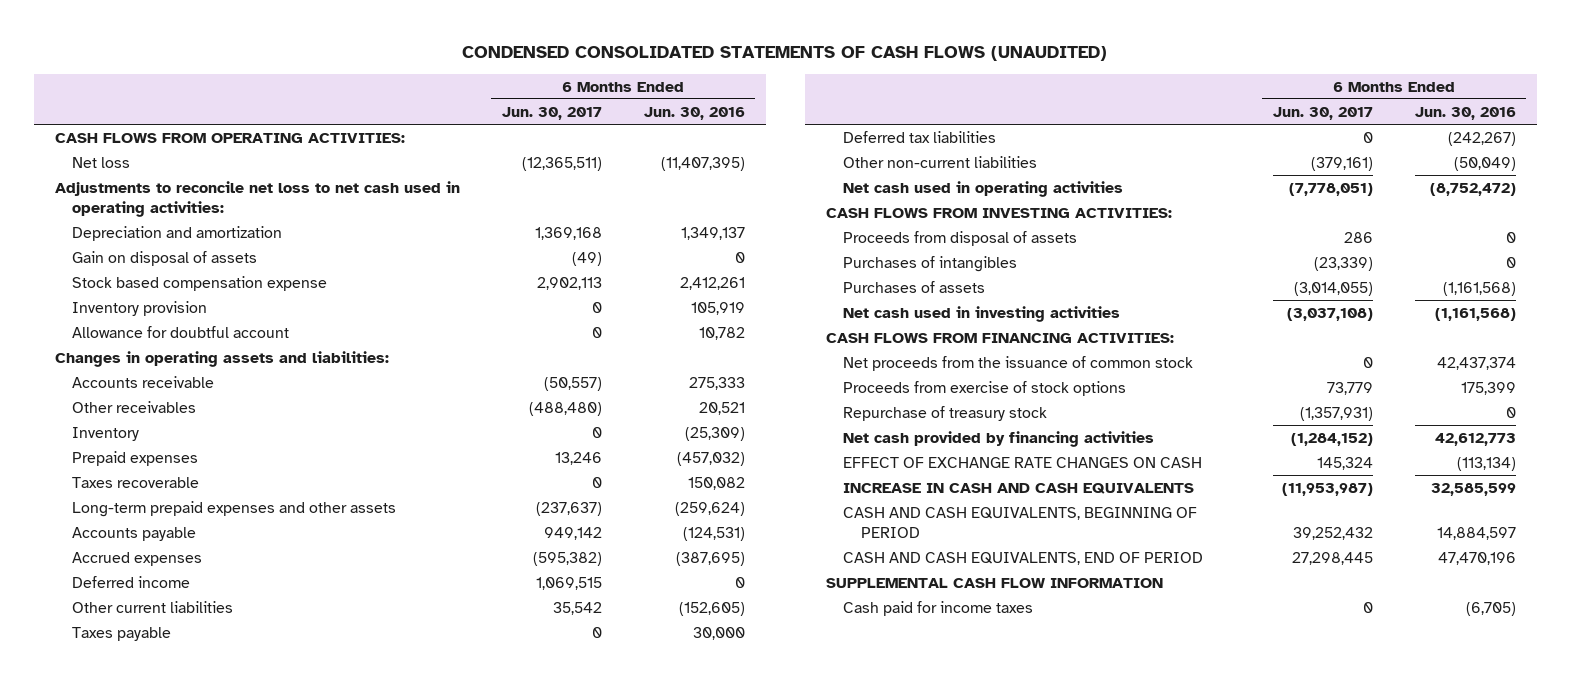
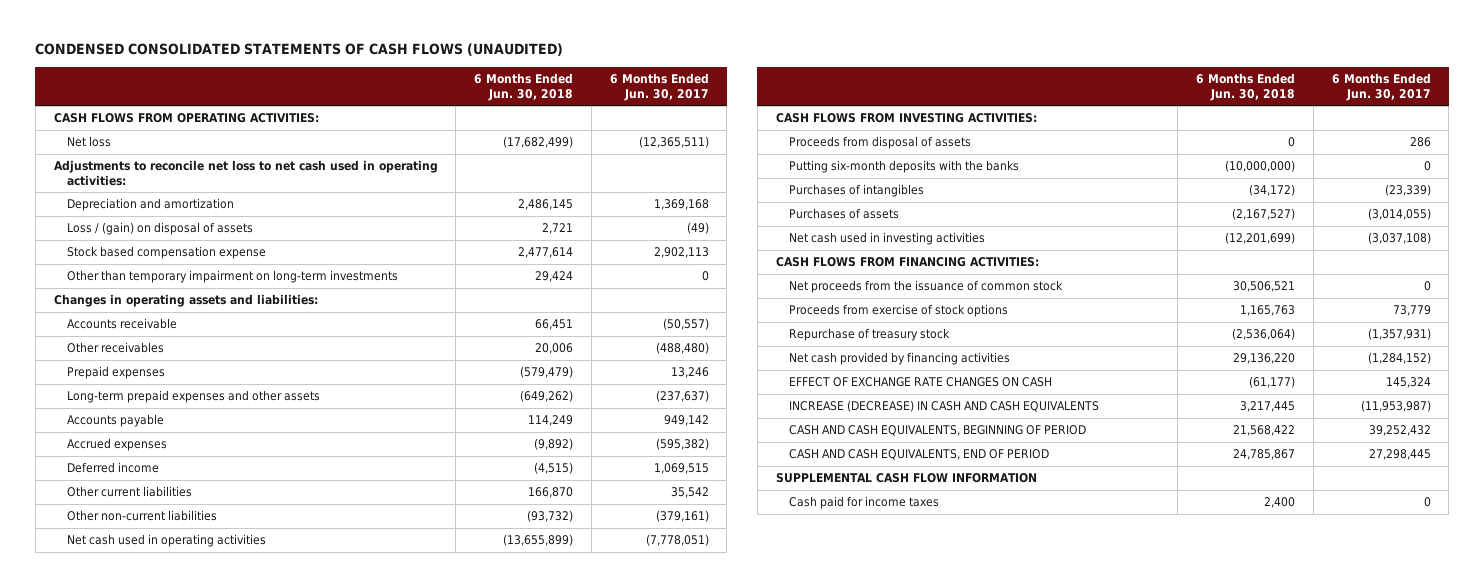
- | 6 Months Ended Jun. 30, 2017 | 6 Months Ended Jun. 30, 2016
+ | 6 Months Ended Jun. 30, 2018 | 6 Months Ended Jun. 30, 2017
- Gain on disposal of assets | (49) | 0
+ Loss / (gain) on disposal of assets | 2,721 | (49)
- Inventory provision | 0 | 105,919
- Allowance for doubtful account | 0 | 10,782
+ Other than temporary impairment on long-term investments | 29,424 | 0
- Inventory | 0 | (25,309)
- Taxes recoverable | 0 | 150,082
- Taxes payable | 0 | 30,000
- Deferred tax liabilities | 0 | (242,267)
+ Putting six-month deposits with the banks | (10,000,000) | 0
- INCREASE IN CASH AND CASH EQUIVALENTS | (11,953,987) | 32,585,599
+ INCREASE (DECREASE) IN CASH AND CASH EQUIVALENTS | 3,217,445 | (11,953,987)

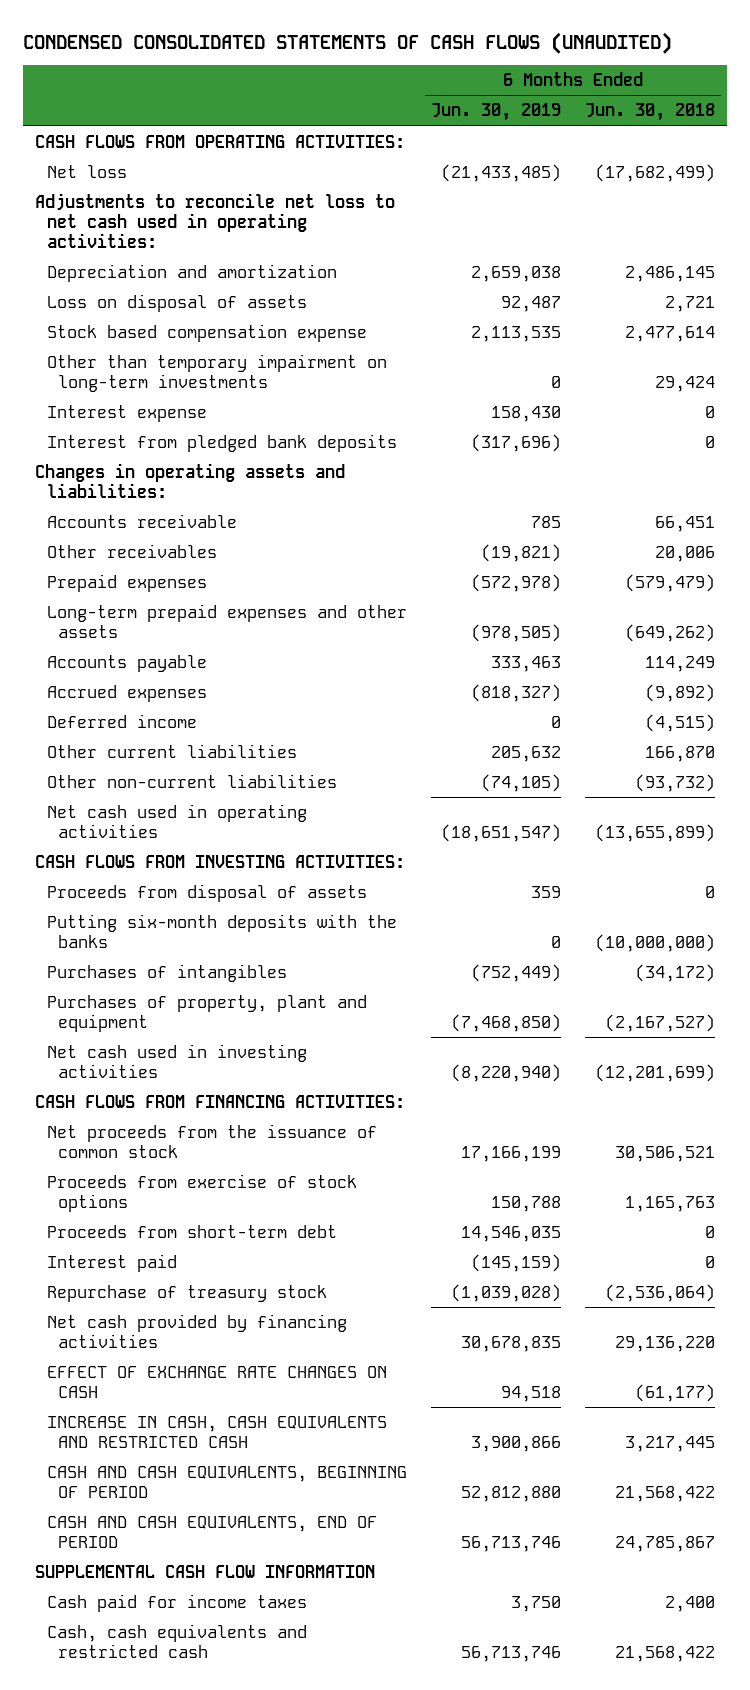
- | 6 Months Ended Jun. 30, 2018 | 6 Months Ended Jun. 30, 2017
+ | 6 Months Ended Jun. 30, 2019 | 6 Months Ended Jun. 30, 2018
- Loss / (gain) on disposal of assets | 2,721 | (49)
+ Loss on disposal of assets | 92,487 | 2,721
+ Interest expense | 158,430 | 0
+ Interest from pledged bank deposits | (317,696) | 0
- Purchases of assets | (2,167,527) | (3,014,055)
+ Purchases of property, plant and equipment | (7,468,850) | (2,167,527)
+ Proceeds from short-term debt | 14,546,035 | 0
+ Interest paid | (145,159) | 0
- INCREASE (DECREASE) IN CASH AND CASH EQUIVALENTS | 3,217,445 | (11,953,987)
+ INCREASE IN CASH, CASH EQUIVALENTS AND RESTRICTED CASH | 3,900,866 | 3,217,445
+ Cash, cash equivalents and restricted cash | 56,713,746 | 21,568,422

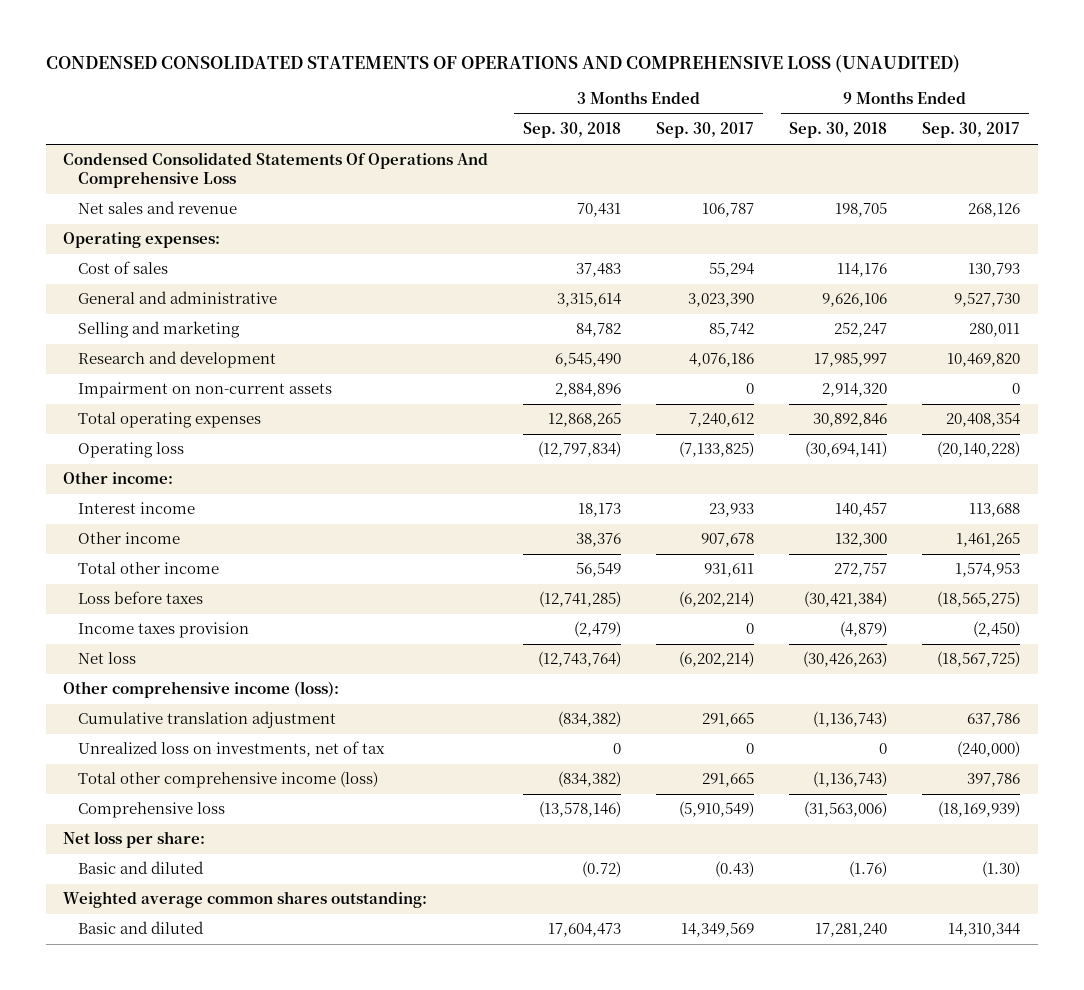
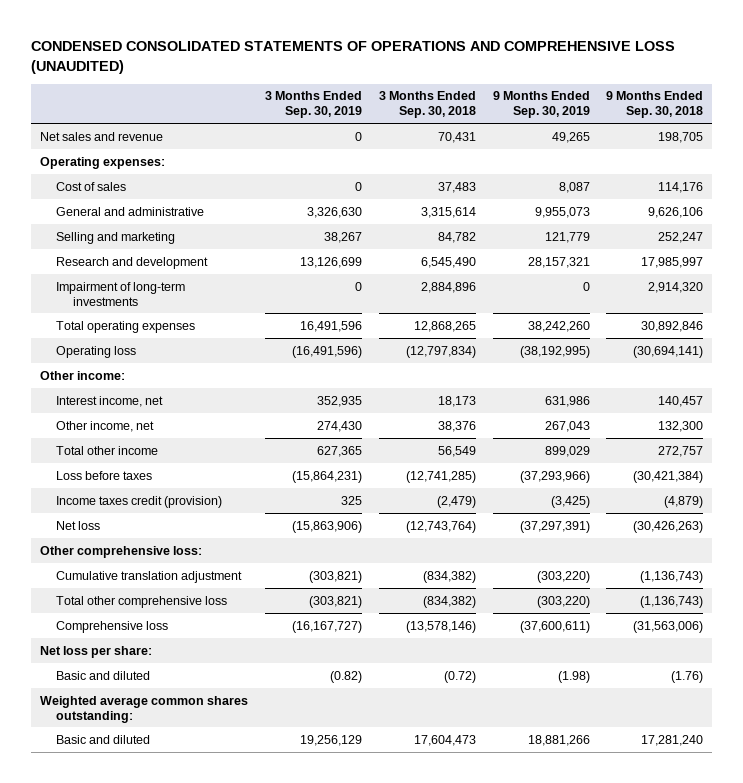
- | 3 Months Ended Sep. 30, 2018 | 3 Months Ended Sep. 30, 2017 | 9 Months Ended Sep. 30, 2018 | 9 Months Ended Sep. 30, 2017
+ | 3 Months Ended Sep. 30, 2019 | 3 Months Ended Sep. 30, 2018 | 9 Months Ended Sep. 30, 2019 | 9 Months Ended Sep. 30, 2018
- Condensed Consolidated Statements Of Operations And Comprehensive Loss
- Impairment on non-current assets | 2,884,896 | 0 | 2,914,320 | 0
+ Impairment of long-term investments | 0 | 2,884,896 | 0 | 2,914,320
- Interest income | 18,173 | 23,933 | 140,457 | 113,688
- Other income | 38,376 | 907,678 | 132,300 | 1,461,265
+ Interest income, net | 352,935 | 18,173 | 631,986 | 140,457
+ Other income, net | 274,430 | 38,376 | 267,043 | 132,300
- Income taxes provision | (2,479) | 0 | (4,879) | (2,450)
+ Income taxes credit (provision) | 325 | (2,479) | (3,425) | (4,879)
- Other comprehensive income (loss):
+ Other comprehensive loss:
- Unrealized loss on investments, net of tax | 0 | 0 | 0 | (240,000)
- Total other comprehensive income (loss) | (834,382) | 291,665 | (1,136,743) | 397,786
+ Total other comprehensive loss | (303,821) | (834,382) | (303,220) | (1,136,743)

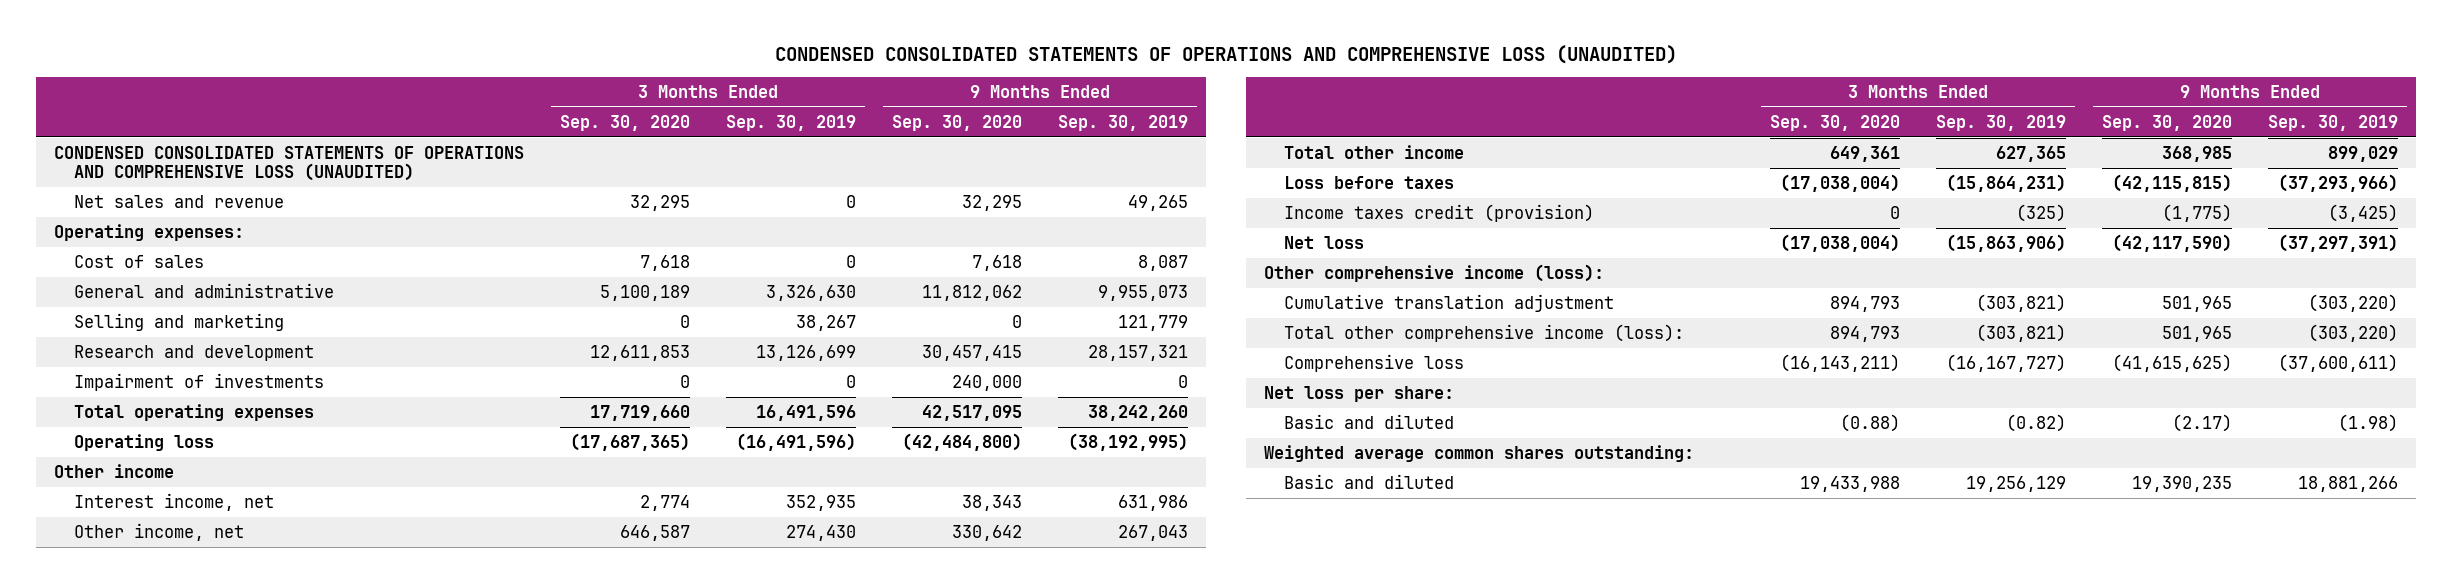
- | 3 Months Ended Sep. 30, 2019 | 3 Months Ended Sep. 30, 2018 | 9 Months Ended Sep. 30, 2019 | 9 Months Ended Sep. 30, 2018
+ | 3 Months Ended Sep. 30, 2020 | 3 Months Ended Sep. 30, 2019 | 9 Months Ended Sep. 30, 2020 | 9 Months Ended Sep. 30, 2019
+ CONDENSED CONSOLIDATED STATEMENTS OF OPERATIONS AND COMPREHENSIVE LOSS (UNAUDITED)
- Impairment of long-term investments | 0 | 2,884,896 | 0 | 2,914,320
+ Impairment of investments | 0 | 0 | 240,000 | 0
- Other income:
+ Other income
- Income taxes credit (provision) | 325 | (2,479) | (3,425) | (4,879)
+ Income taxes credit (provision) | 0 | (325) | (1,775) | (3,425)
- Other comprehensive loss:
+ Other comprehensive income (loss):
- Total other comprehensive loss | (303,821) | (834,382) | (303,220) | (1,136,743)
+ Total other comprehensive income (loss): | 894,793 | (303,821) | 501,965 | (303,220)

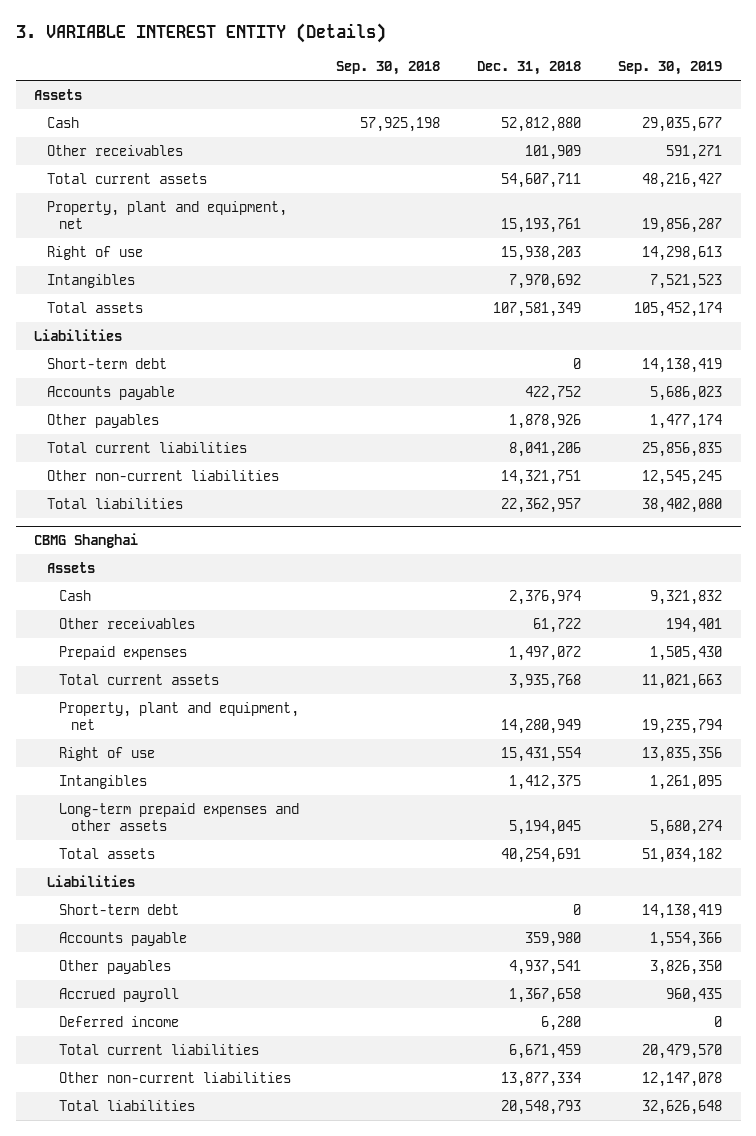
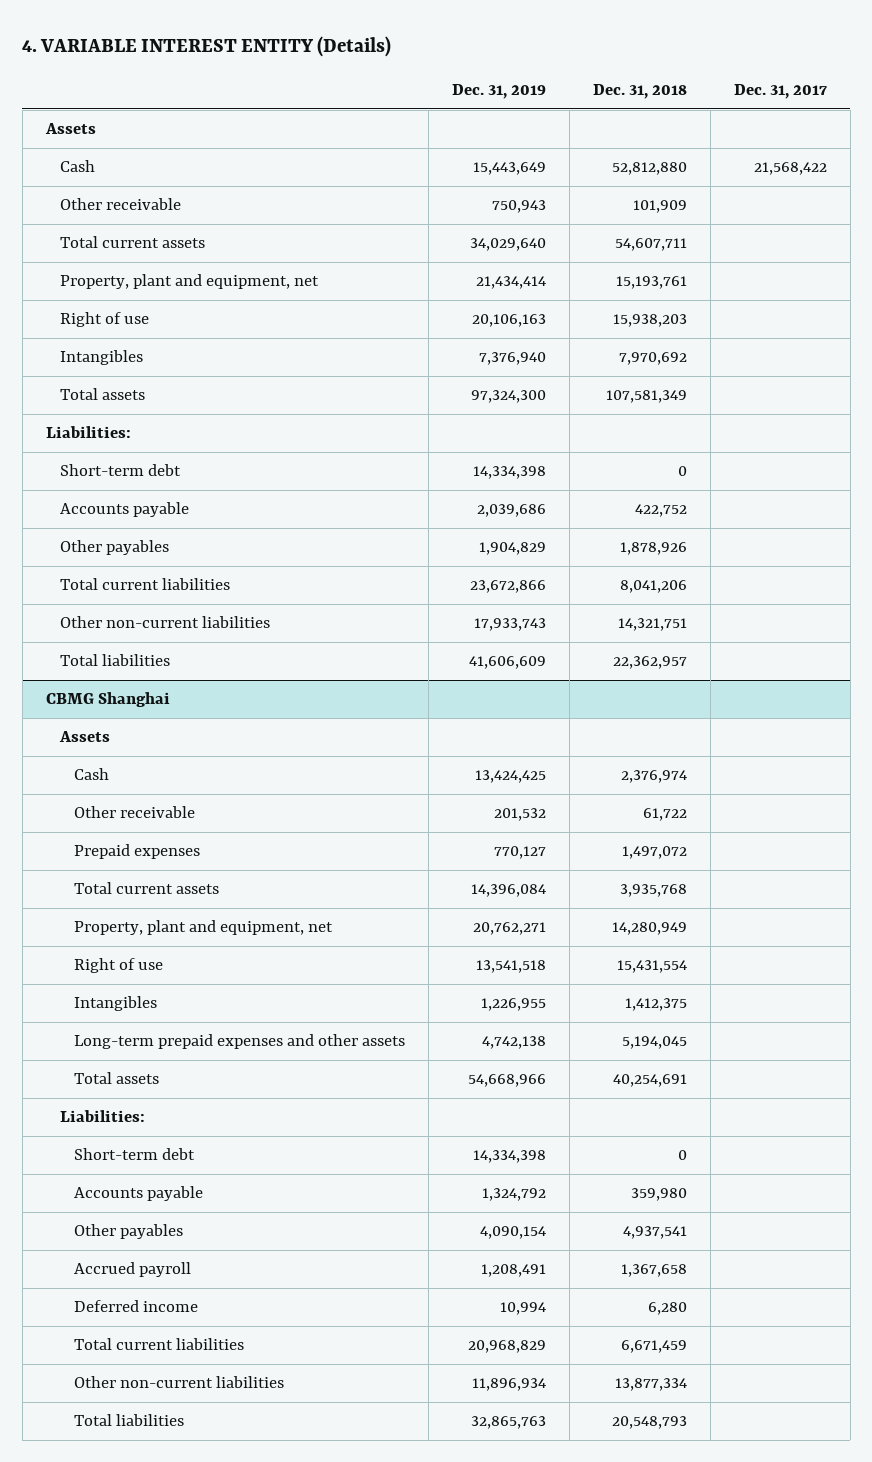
- 3. VARIABLE INTEREST ENTITY (Details)
+ 4. VARIABLE INTEREST ENTITY (Details)
- | Sep. 30, 2018 | Dec. 31, 2018 | Sep. 30, 2019
+ | Dec. 31, 2019 | Dec. 31, 2018 | Dec. 31, 2017
- Other receivables | | 101,909 | 591,271
+ Other receivable | 750,943 | 101,909 |
- Liabilities
+ Liabilities:
@ CBMG Shanghai
- Other receivables | | 61,722 | 194,401
+ Other receivable | 201,532 | 61,722 |
- Liabilities
+ Liabilities:

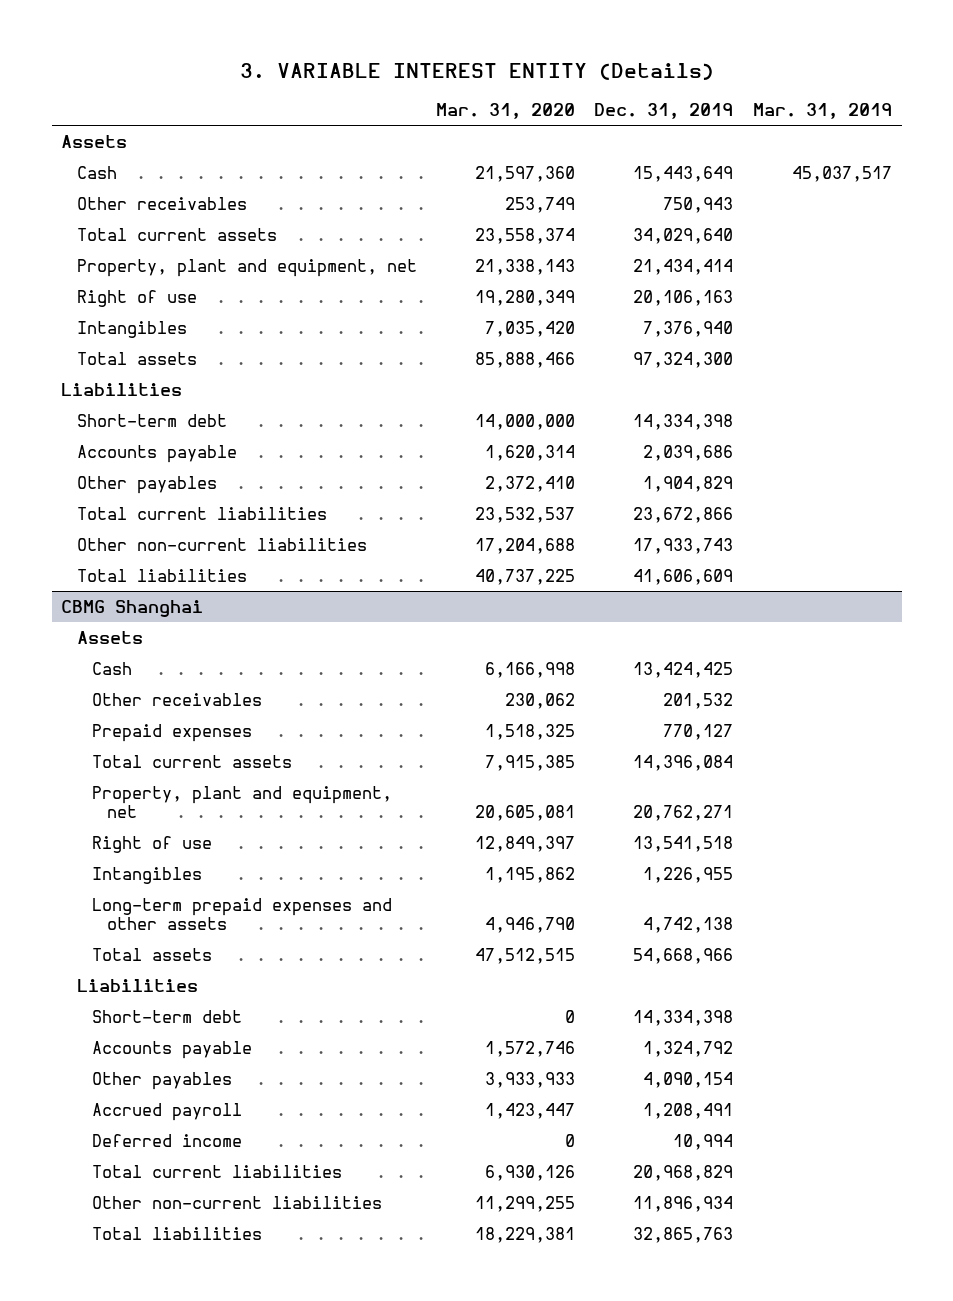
- 4. VARIABLE INTEREST ENTITY (Details)
+ 3. VARIABLE INTEREST ENTITY (Details)
- | Dec. 31, 2019 | Dec. 31, 2018 | Dec. 31, 2017
+ | Mar. 31, 2020 | Dec. 31, 2019 | Mar. 31, 2019
- Other receivable | 750,943 | 101,909 |
+ Other receivables | 253,749 | 750,943 |
- Liabilities:
+ Liabilities
@ CBMG Shanghai
- Other receivable | 201,532 | 61,722 |
+ Other receivables | 230,062 | 201,532 |
- Liabilities:
+ Liabilities

